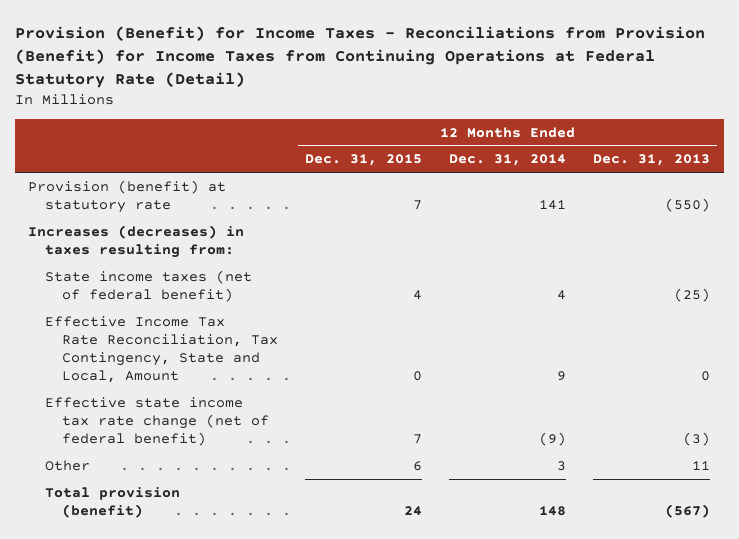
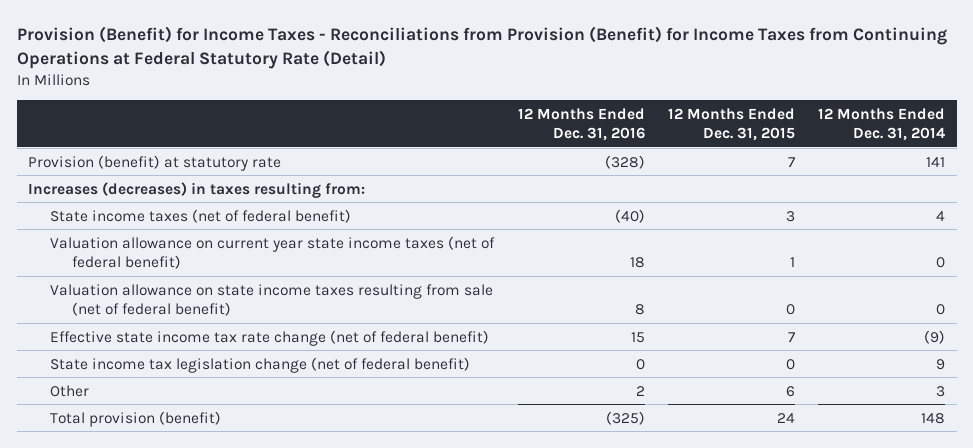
- | 12 Months Ended Dec. 31, 2015 | 12 Months Ended Dec. 31, 2014 | 12 Months Ended Dec. 31, 2013
+ | 12 Months Ended Dec. 31, 2016 | 12 Months Ended Dec. 31, 2015 | 12 Months Ended Dec. 31, 2014
- State income taxes (net of federal benefit) | 4 | 4 | (25)
- Effective Income Tax Rate Reconciliation, Tax Contingency, State and Local, Amount | 0 | 9 | 0
+ State income taxes (net of federal benefit) | (40) | 3 | 4
+ Valuation allowance on current year state income taxes (net of federal benefit) | 18 | 1 | 0
+ Valuation allowance on state income taxes resulting from sale (net of federal benefit) | 8 | 0 | 0
+ State income tax legislation change (net of federal benefit) | 0 | 0 | 9

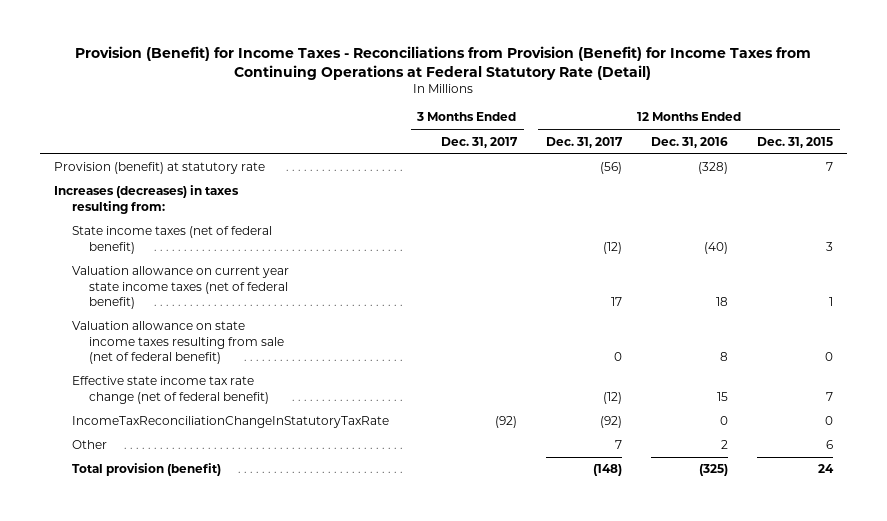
- | 12 Months Ended Dec. 31, 2016 | 12 Months Ended Dec. 31, 2015 | 12 Months Ended Dec. 31, 2014
+ | 3 Months Ended Dec. 31, 2017 | 12 Months Ended Dec. 31, 2017 | 12 Months Ended Dec. 31, 2016 | 12 Months Ended Dec. 31, 2015
- State income tax legislation change (net of federal benefit) | 0 | 0 | 9
+ IncomeTaxReconciliationChangeInStatutoryTaxRate | (92) | (92) | 0 | 0

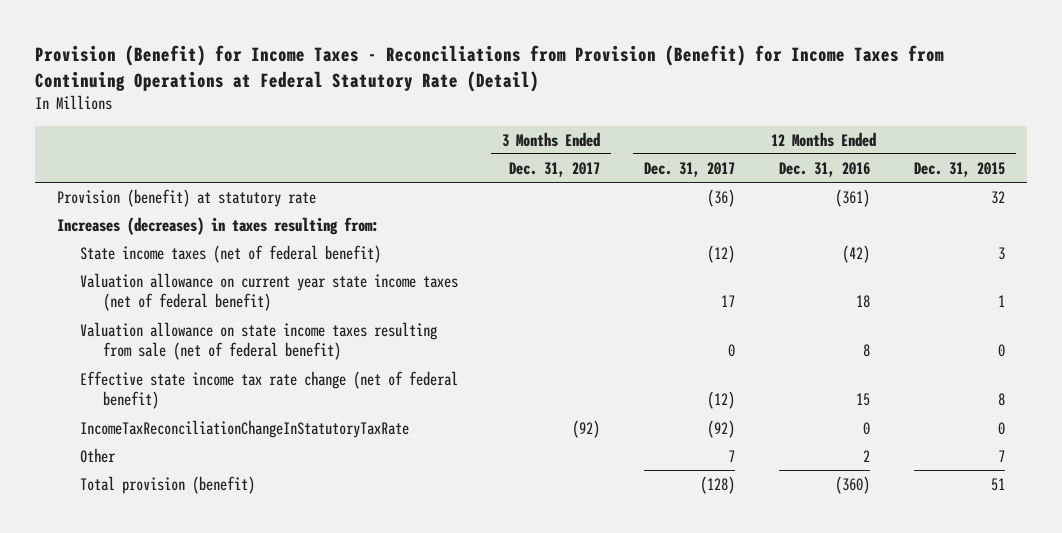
- Provision (benefit) at statutory rate | | (56) | (328) | 7
+ Provision (benefit) at statutory rate | | (36) | (361) | 32
- State income taxes (net of federal benefit) | | (12) | (40) | 3
+ State income taxes (net of federal benefit) | | (12) | (42) | 3
- Effective state income tax rate change (net of federal benefit) | | (12) | 15 | 7
+ Effective state income tax rate change (net of federal benefit) | | (12) | 15 | 8
- Other | | 7 | 2 | 6
- Total provision (benefit) | | (148) | (325) | 24
+ Other | | 7 | 2 | 7
+ Total provision (benefit) | | (128) | (360) | 51

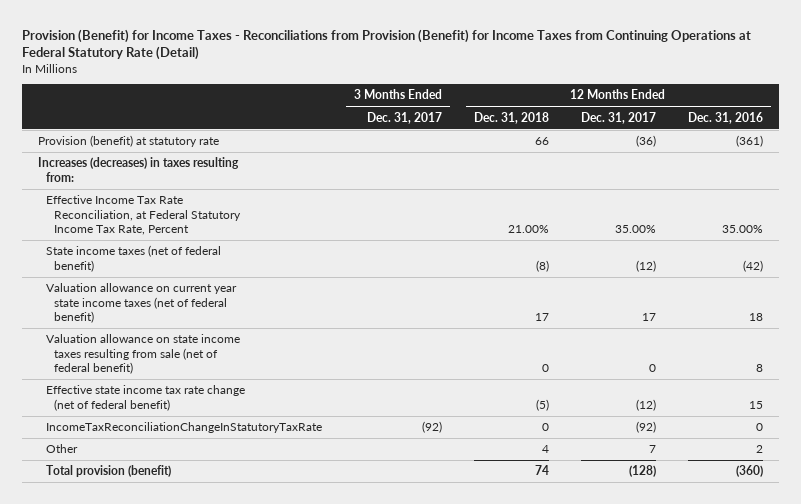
- | 3 Months Ended Dec. 31, 2017 | 12 Months Ended Dec. 31, 2017 | 12 Months Ended Dec. 31, 2016 | 12 Months Ended Dec. 31, 2015
+ | 3 Months Ended Dec. 31, 2017 | 12 Months Ended Dec. 31, 2018 | 12 Months Ended Dec. 31, 2017 | 12 Months Ended Dec. 31, 2016
+ Effective Income Tax Rate Reconciliation, at Federal Statutory Income Tax Rate, Percent | | 21.00% | 35.00% | 35.00%

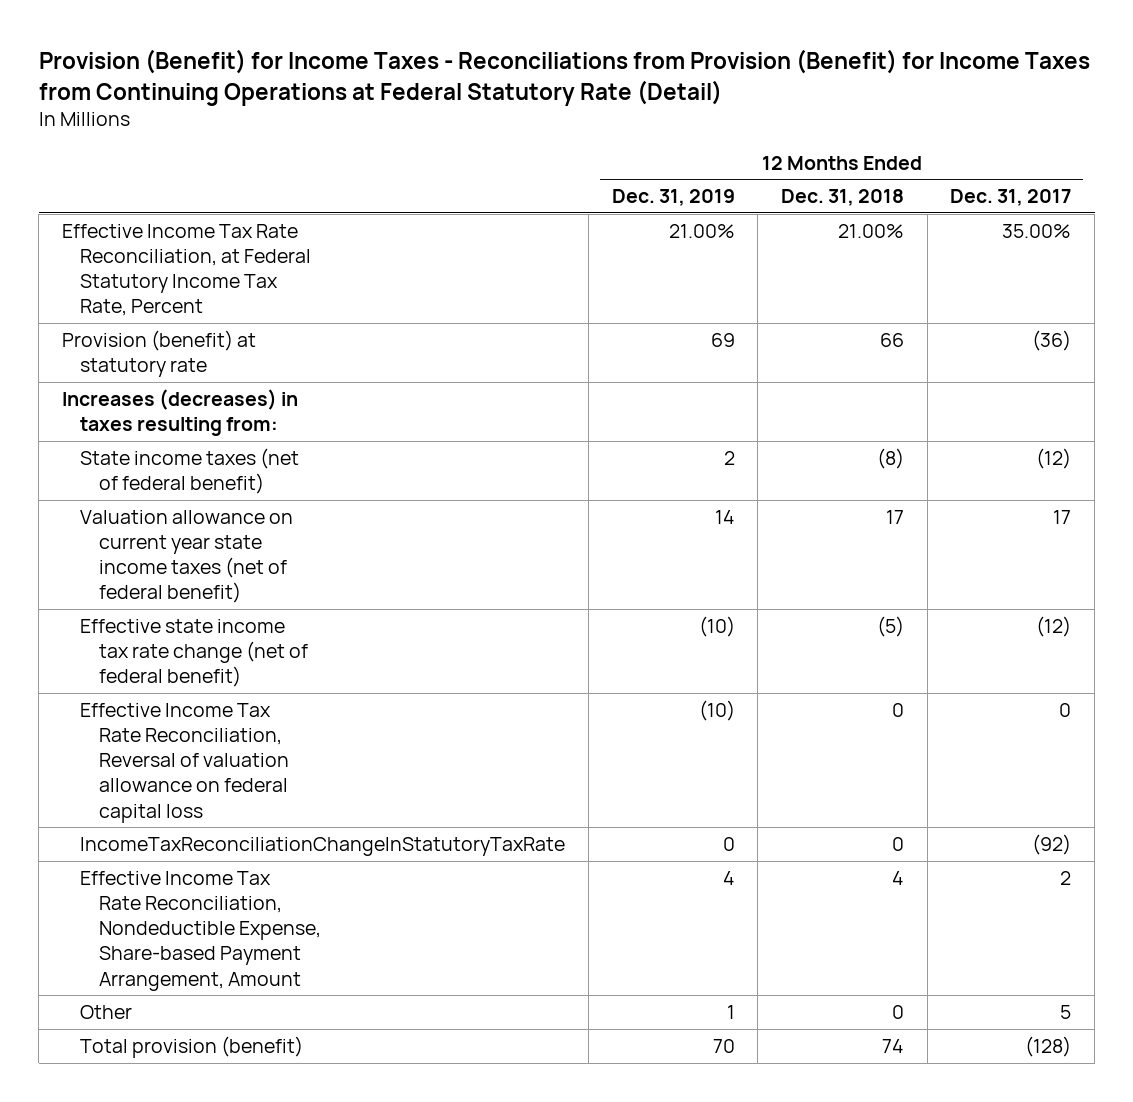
- | 3 Months Ended Dec. 31, 2017 | 12 Months Ended Dec. 31, 2018 | 12 Months Ended Dec. 31, 2017 | 12 Months Ended Dec. 31, 2016
+ | 12 Months Ended Dec. 31, 2019 | 12 Months Ended Dec. 31, 2018 | 12 Months Ended Dec. 31, 2017
moved up: Effective Income Tax Rate Reconciliation, at Federal Statutory Income Tax Rate, Percent | 21.00% | 21.00% | 35.00%
- Valuation allowance on state income taxes resulting from sale (net of federal benefit) | | 0 | 0 | 8
+ Effective Income Tax Rate Reconciliation, Reversal of valuation allowance on federal capital loss | (10) | 0 | 0
- Other | | 4 | 7 | 2
+ Effective Income Tax Rate Reconciliation, Nondeductible Expense, Share-based Payment Arrangement, Amount | 4 | 4 | 2
+ Other | 1 | 0 | 5

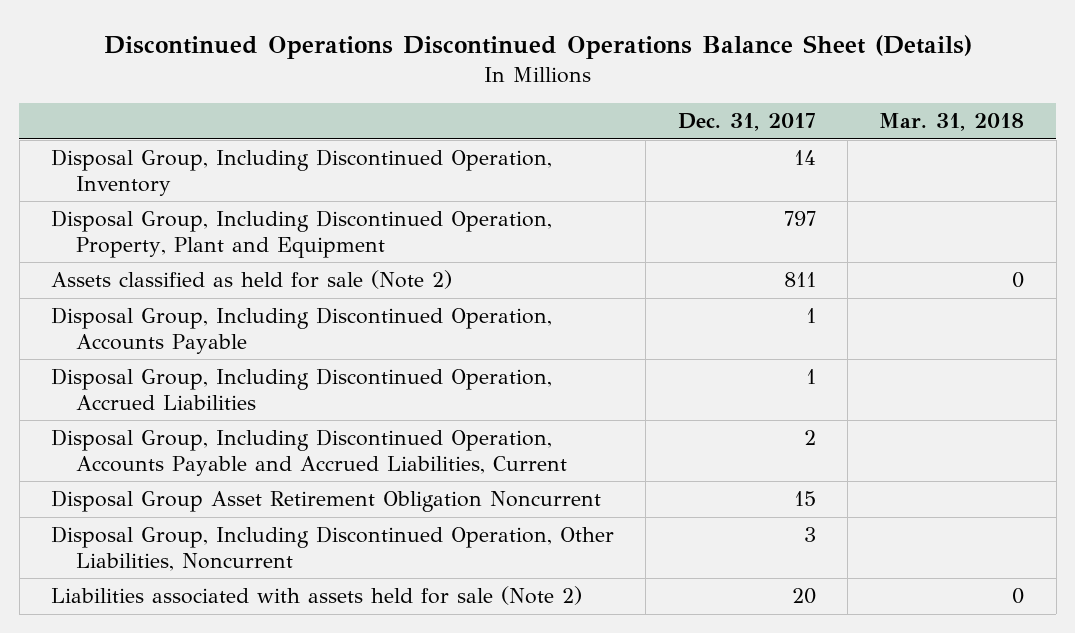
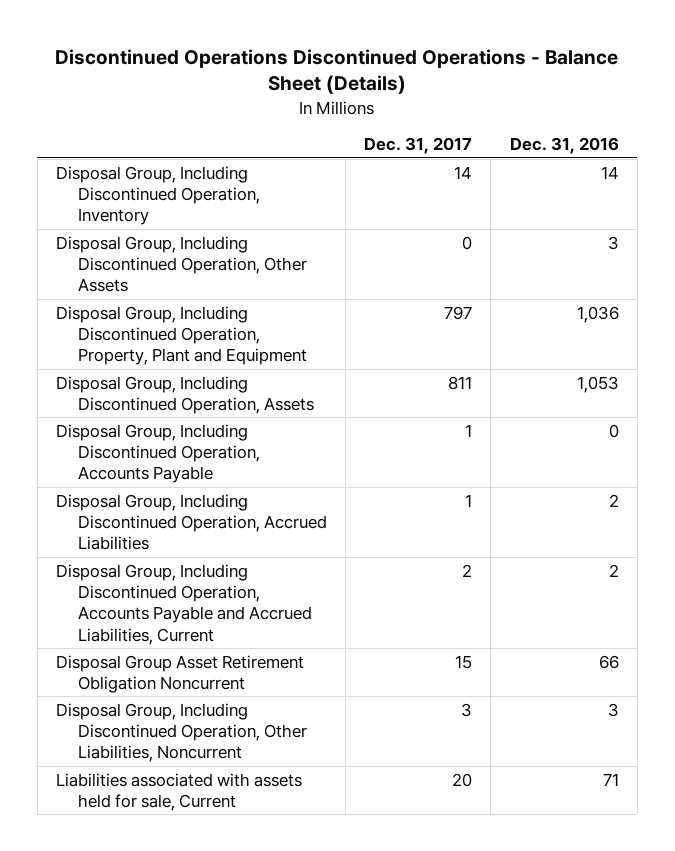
- Discontinued Operations Discontinued Operations Balance Sheet (Details)
+ Discontinued Operations Discontinued Operations - Balance Sheet (Details)
- | Dec. 31, 2017 | Mar. 31, 2018
+ | Dec. 31, 2017 | Dec. 31, 2016
+ Disposal Group, Including Discontinued Operation, Other Assets | 0 | 3
- Assets classified as held for sale (Note 2) | 811 | 0
+ Disposal Group, Including Discontinued Operation, Assets | 811 | 1,053
- Liabilities associated with assets held for sale (Note 2) | 20 | 0
+ Liabilities associated with assets held for sale, Current | 20 | 71

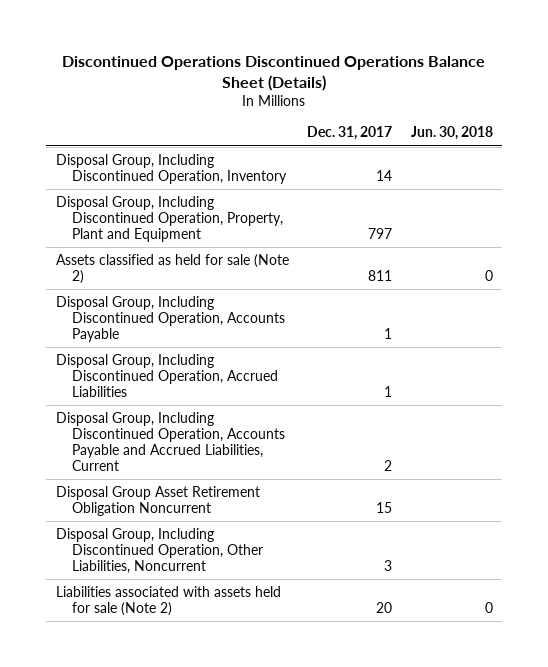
- Discontinued Operations Discontinued Operations - Balance Sheet (Details)
+ Discontinued Operations Discontinued Operations Balance Sheet (Details)
- | Dec. 31, 2017 | Dec. 31, 2016
+ | Dec. 31, 2017 | Jun. 30, 2018
- Disposal Group, Including Discontinued Operation, Other Assets | 0 | 3
- Disposal Group, Including Discontinued Operation, Assets | 811 | 1,053
+ Assets classified as held for sale (Note 2) | 811 | 0
- Liabilities associated with assets held for sale, Current | 20 | 71
+ Liabilities associated with assets held for sale (Note 2) | 20 | 0

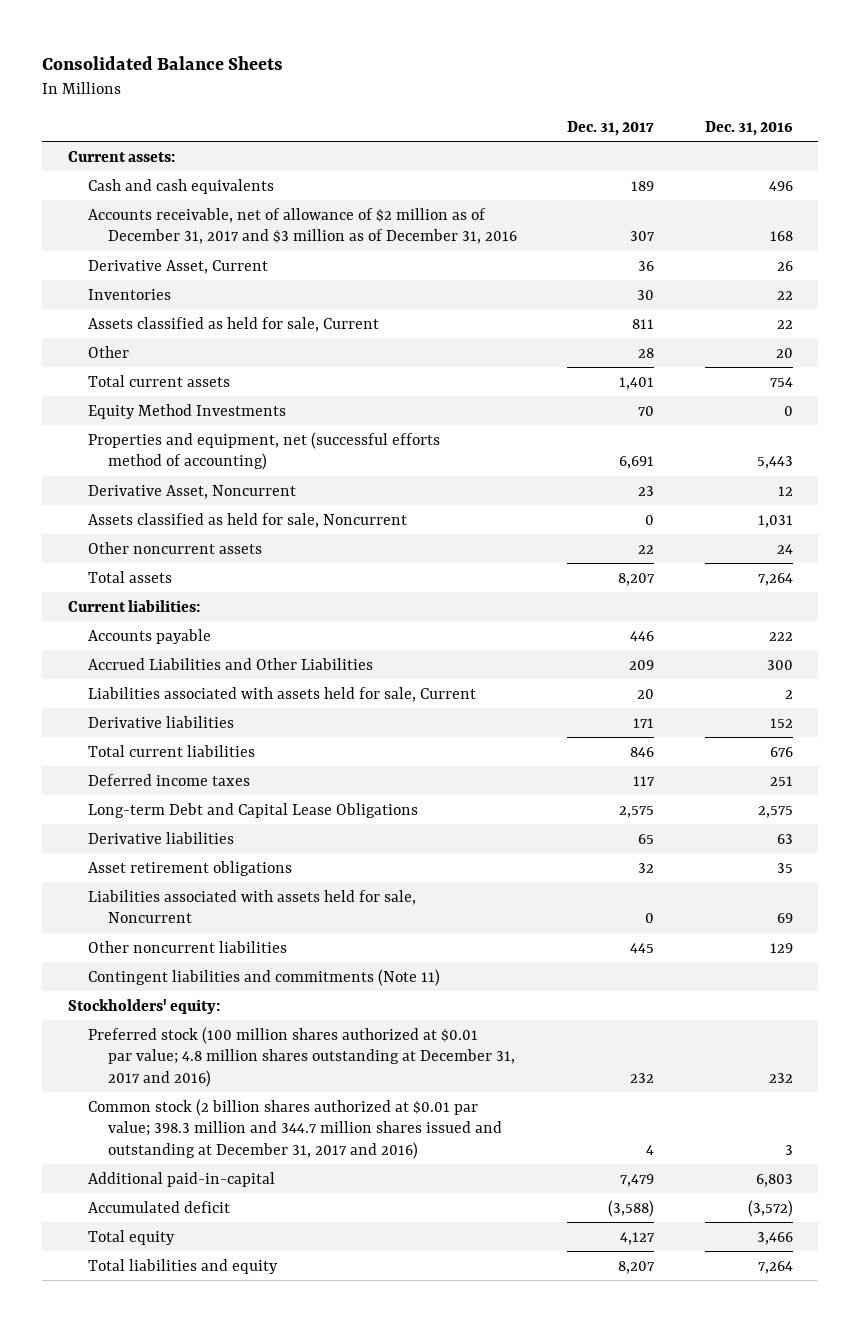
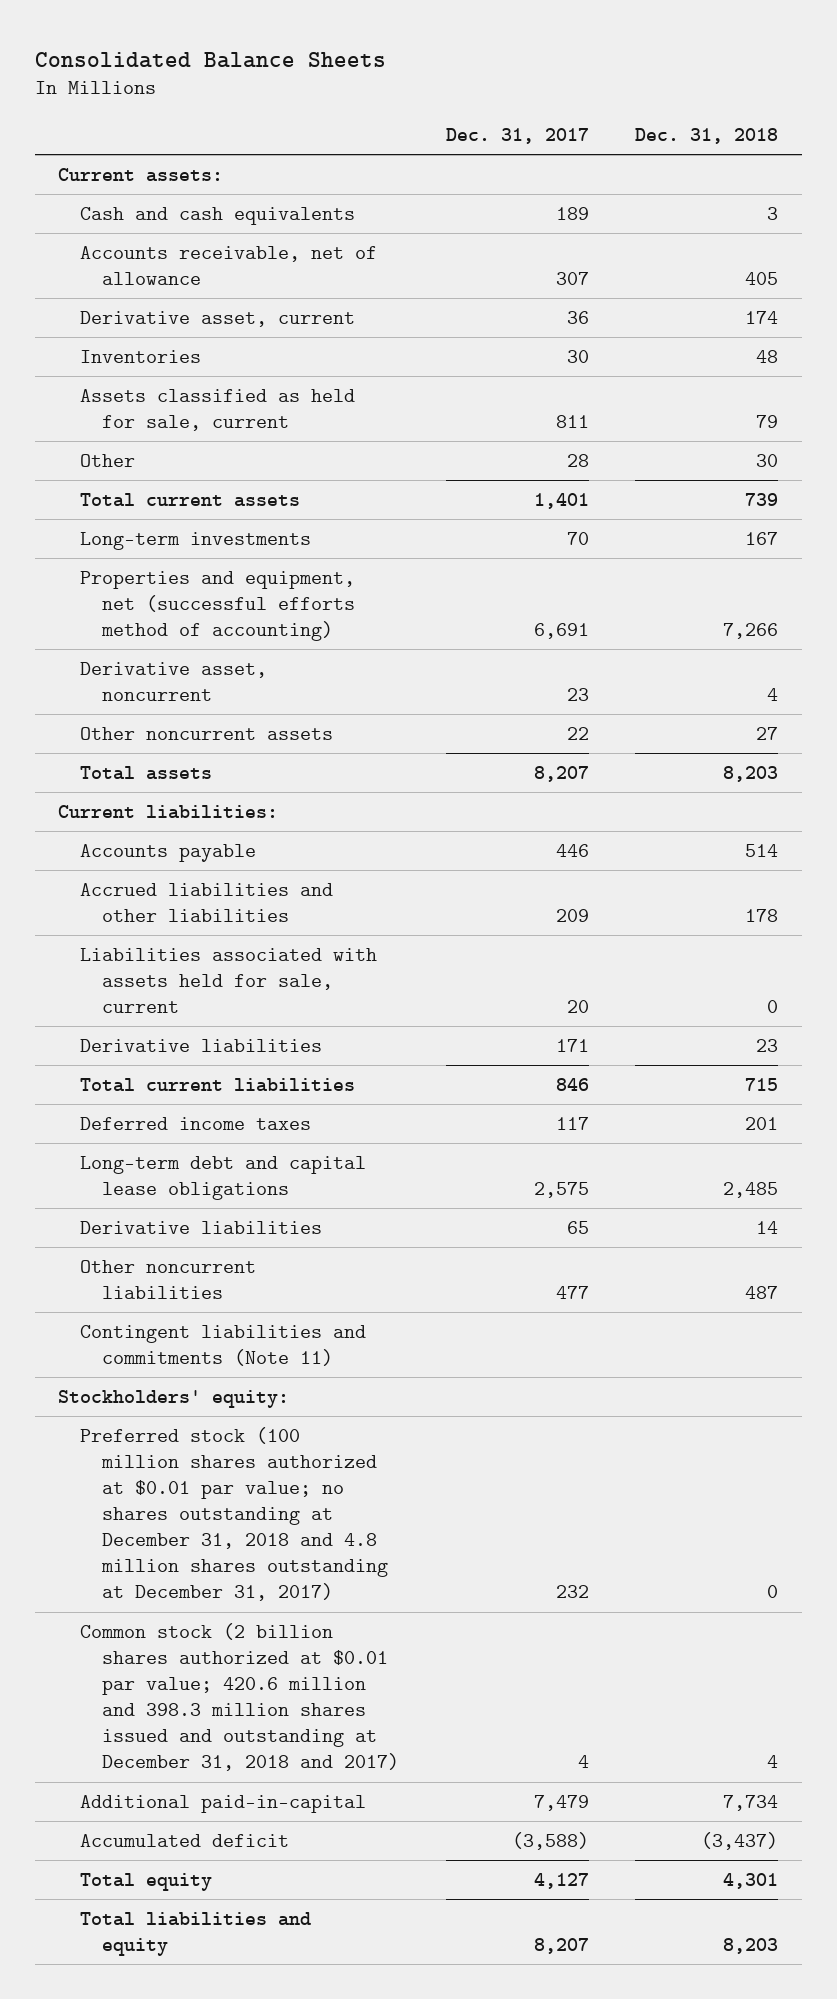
- | Dec. 31, 2017 | Dec. 31, 2016
+ | Dec. 31, 2017 | Dec. 31, 2018
- Accounts receivable, net of allowance of $2 million as of December 31, 2017 and $3 million as of December 31, 2016 | 307 | 168
- Derivative Asset, Current | 36 | 26
+ Accounts receivable, net of allowance | 307 | 405
+ Derivative asset, current | 36 | 174
- Assets classified as held for sale, Current | 811 | 22
+ Assets classified as held for sale, current | 811 | 79
- Equity Method Investments | 70 | 0
+ Long-term investments | 70 | 167
- Derivative Asset, Noncurrent | 23 | 12
- Assets classified as held for sale, Noncurrent | 0 | 1,031
+ Derivative asset, noncurrent | 23 | 4
- Accrued Liabilities and Other Liabilities | 209 | 300
- Liabilities associated with assets held for sale, Current | 20 | 2
+ Accrued liabilities and other liabilities | 209 | 178
+ Liabilities associated with assets held for sale, current | 20 | 0
- Long-term Debt and Capital Lease Obligations | 2,575 | 2,575
+ Long-term debt and capital lease obligations | 2,575 | 2,485
- Asset retirement obligations | 32 | 35
- Liabilities associated with assets held for sale, Noncurrent | 0 | 69
- Other noncurrent liabilities | 445 | 129
+ Other noncurrent liabilities | 477 | 487
- Preferred stock (100 million shares authorized at $0.01 par value; 4.8 million shares outstanding at December 31, 2017 and 2016) | 232 | 232
- Common stock (2 billion shares authorized at $0.01 par value; 398.3 million and 344.7 million shares issued and outstanding at December 31, 2017 and 2016) | 4 | 3
+ Preferred stock (100 million shares authorized at $0.01 par value; no shares outstanding at December 31, 2018 and 4.8 million shares outstanding at December 31, 2017) | 232 | 0
+ Common stock (2 billion shares authorized at $0.01 par value; 420.6 million and 398.3 million shares issued and outstanding at December 31, 2018 and 2017) | 4 | 4

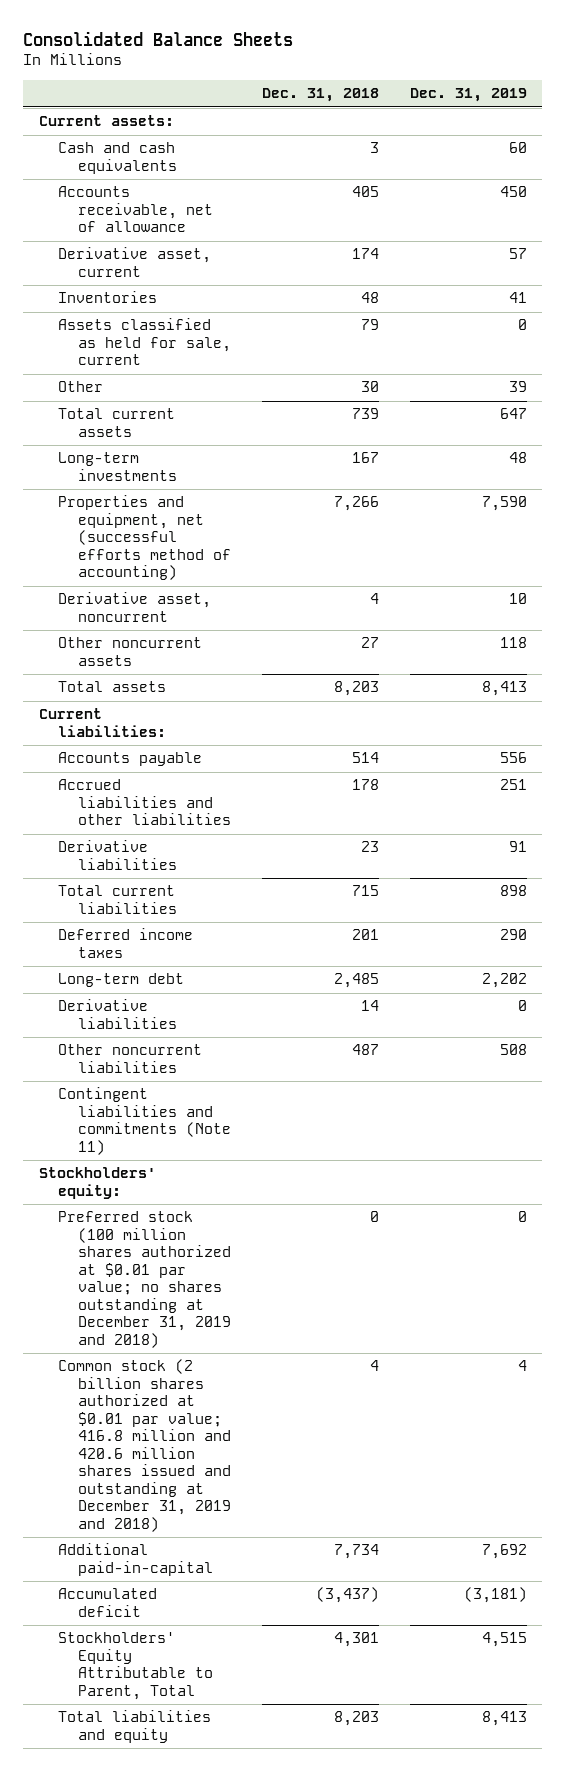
- | Dec. 31, 2017 | Dec. 31, 2018
+ | Dec. 31, 2018 | Dec. 31, 2019
- Liabilities associated with assets held for sale, current | 20 | 0
- Long-term debt and capital lease obligations | 2,575 | 2,485
+ Long-term debt | 2,485 | 2,202
- Preferred stock (100 million shares authorized at $0.01 par value; no shares outstanding at December 31, 2018 and 4.8 million shares outstanding at December 31, 2017) | 232 | 0
- Common stock (2 billion shares authorized at $0.01 par value; 420.6 million and 398.3 million shares issued and outstanding at December 31, 2018 and 2017) | 4 | 4
+ Preferred stock (100 million shares authorized at $0.01 par value; no shares outstanding at December 31, 2019 and 2018) | 0 | 0
+ Common stock (2 billion shares authorized at $0.01 par value; 416.8 million and 420.6 million shares issued and outstanding at December 31, 2019 and 2018) | 4 | 4
- Total equity | 4,127 | 4,301
+ Stockholders' Equity Attributable to Parent, Total | 4,301 | 4,515

